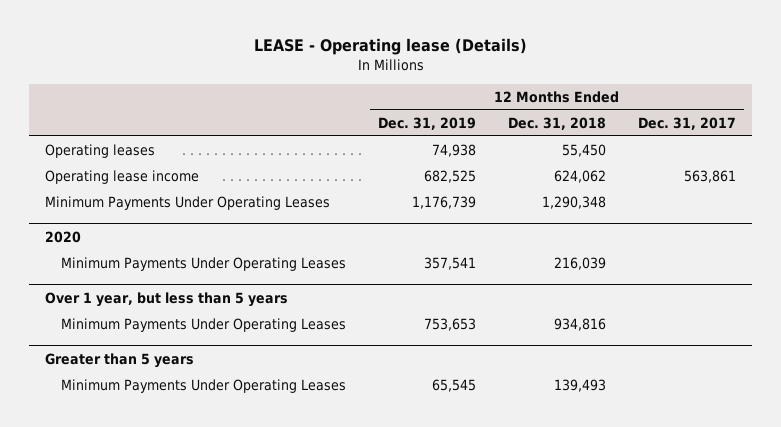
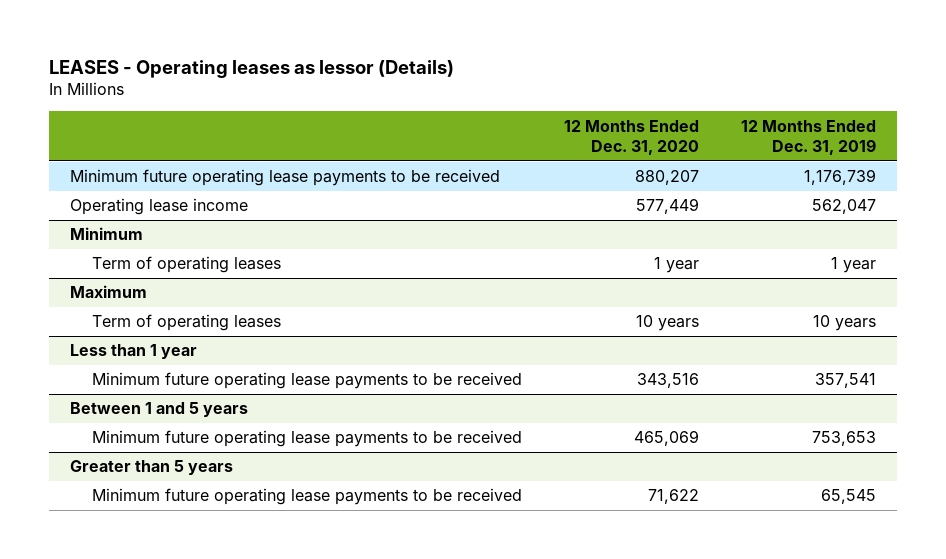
- LEASE - Operating lease (Details)
+ LEASES - Operating leases as lessor (Details)
- | 12 Months Ended Dec. 31, 2019 | 12 Months Ended Dec. 31, 2018 | 12 Months Ended Dec. 31, 2017
+ | 12 Months Ended Dec. 31, 2020 | 12 Months Ended Dec. 31, 2019
- Operating leases | 74,938 | 55,450 |
- Operating lease income | 682,525 | 624,062 | 563,861
- Minimum Payments Under Operating Leases | 1,176,739 | 1,290,348 |
- 2020
- Minimum Payments Under Operating Leases | 357,541 | 216,039 |
- Over 1 year, but less than 5 years
- Minimum Payments Under Operating Leases | 753,653 | 934,816 |
+ Minimum future operating lease payments to be received | 880,207 | 1,176,739
+ Operating lease income | 577,449 | 562,047
+ Minimum
+ Term of operating leases | 1 year | 1 year
+ Maximum
+ Term of operating leases | 10 years | 10 years
+ Less than 1 year
+ Minimum future operating lease payments to be received | 343,516 | 357,541
+ Between 1 and 5 years
+ Minimum future operating lease payments to be received | 465,069 | 753,653
@ Greater than 5 years
- Minimum Payments Under Operating Leases | 65,545 | 139,493 |
+ Minimum future operating lease payments to be received | 71,622 | 65,545

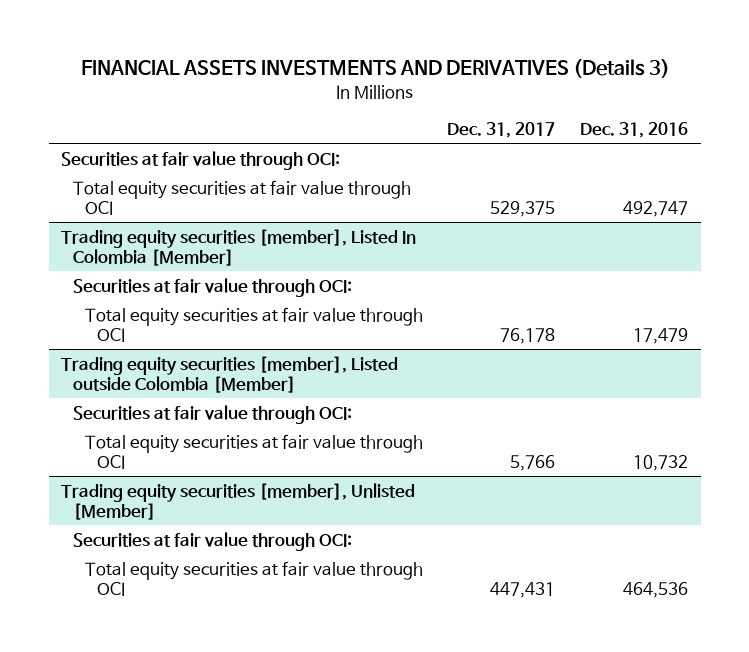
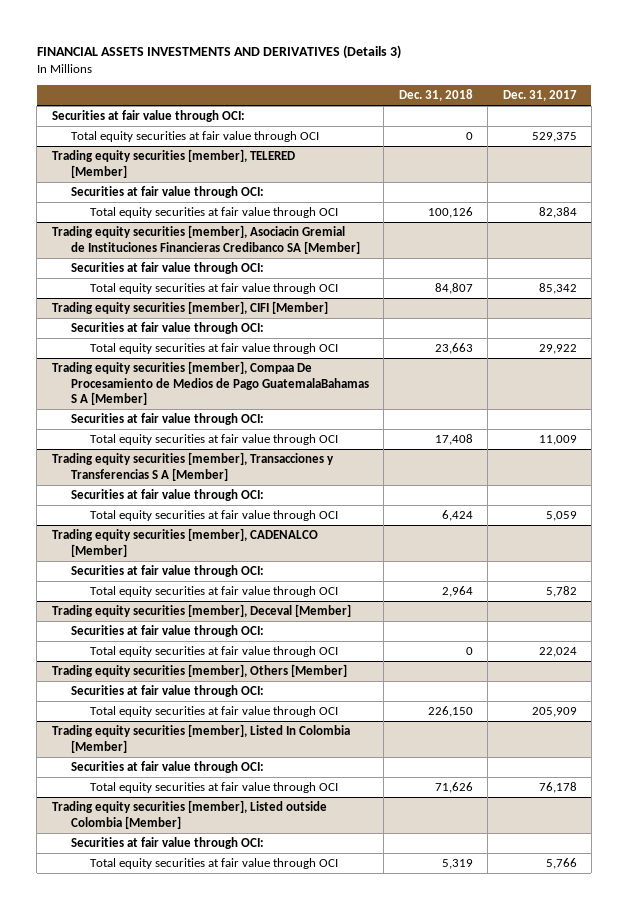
- | Dec. 31, 2017 | Dec. 31, 2016
+ | Dec. 31, 2018 | Dec. 31, 2017
+ Trading equity securities [member], TELERED [Member]
+ Securities at fair value through OCI:
+ Total equity securities at fair value through OCI | 100,126 | 82,384
+ Trading equity securities [member], Asociacin Gremial de Instituciones Financieras Credibanco SA [Member]
+ Securities at fair value through OCI:
+ Total equity securities at fair value through OCI | 84,807 | 85,342
+ Trading equity securities [member], CIFI [Member]
+ Securities at fair value through OCI:
+ Total equity securities at fair value through OCI | 23,663 | 29,922
+ Trading equity securities [member], Compaa De Procesamiento de Medios de Pago GuatemalaBahamas S A [Member]
+ Securities at fair value through OCI:
+ Total equity securities at fair value through OCI | 17,408 | 11,009
+ Trading equity securities [member], Transacciones y Transferencias S A [Member]
+ Securities at fair value through OCI:
+ Total equity securities at fair value through OCI | 6,424 | 5,059
+ Trading equity securities [member], CADENALCO [Member]
+ Securities at fair value through OCI:
+ Total equity securities at fair value through OCI | 2,964 | 5,782
+ Trading equity securities [member], Deceval [Member]
+ Securities at fair value through OCI:
+ Total equity securities at fair value through OCI | 0 | 22,024
+ Trading equity securities [member], Others [Member]
+ Securities at fair value through OCI:
+ Total equity securities at fair value through OCI | 226,150 | 205,909
- Trading equity securities [member], Unlisted [Member]
- Securities at fair value through OCI:
- Total equity securities at fair value through OCI | 447,431 | 464,536

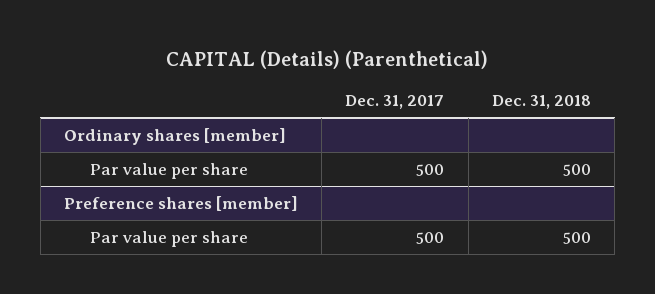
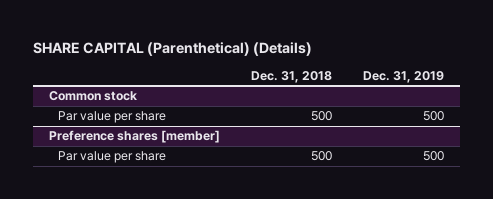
- CAPITAL (Details) (Parenthetical)
+ SHARE CAPITAL (Parenthetical) (Details)
- | Dec. 31, 2017 | Dec. 31, 2018
+ | Dec. 31, 2018 | Dec. 31, 2019
- Ordinary shares [member]
+ Common stock

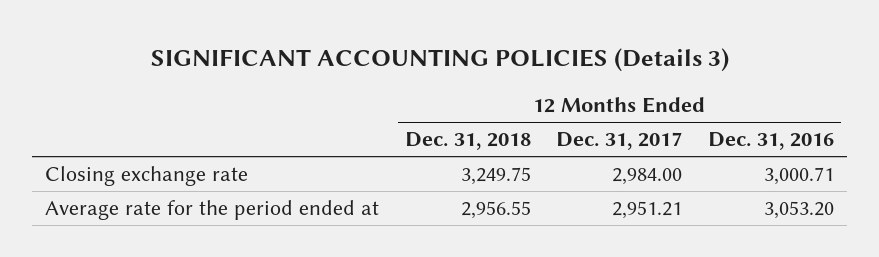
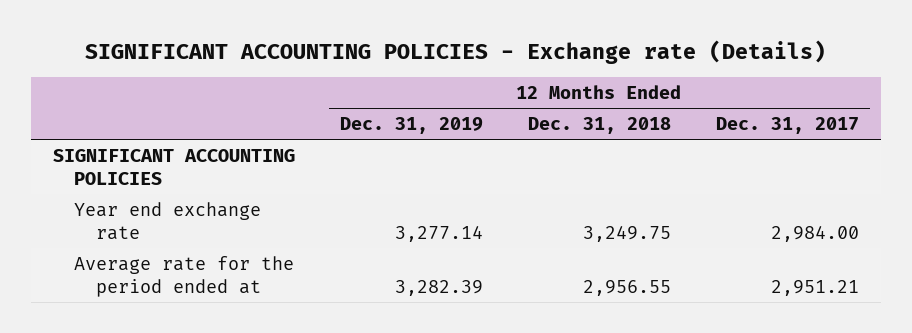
- SIGNIFICANT ACCOUNTING POLICIES (Details 3)
+ SIGNIFICANT ACCOUNTING POLICIES - Exchange rate (Details)
- | 12 Months Ended Dec. 31, 2018 | 12 Months Ended Dec. 31, 2017 | 12 Months Ended Dec. 31, 2016
+ | 12 Months Ended Dec. 31, 2019 | 12 Months Ended Dec. 31, 2018 | 12 Months Ended Dec. 31, 2017
- Closing exchange rate | 3,249.75 | 2,984.00 | 3,000.71
+ SIGNIFICANT ACCOUNTING POLICIES
+ Year end exchange rate | 3,277.14 | 3,249.75 | 2,984.00

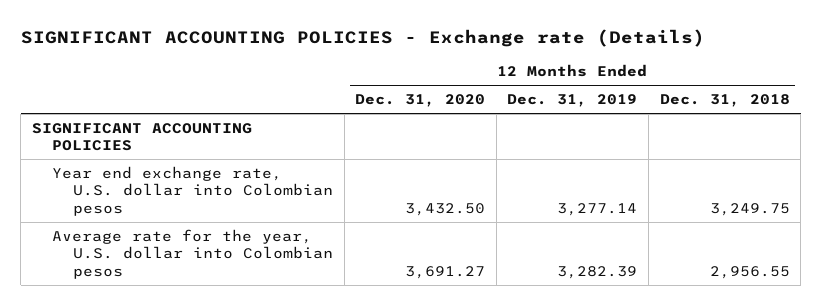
- | 12 Months Ended Dec. 31, 2019 | 12 Months Ended Dec. 31, 2018 | 12 Months Ended Dec. 31, 2017
+ | 12 Months Ended Dec. 31, 2020 | 12 Months Ended Dec. 31, 2019 | 12 Months Ended Dec. 31, 2018
- Year end exchange rate | 3,277.14 | 3,249.75 | 2,984.00
- Average rate for the period ended at | 3,282.39 | 2,956.55 | 2,951.21
+ Year end exchange rate, U.S. dollar into Colombian pesos | 3,432.50 | 3,277.14 | 3,249.75
+ Average rate for the year, U.S. dollar into Colombian pesos | 3,691.27 | 3,282.39 | 2,956.55

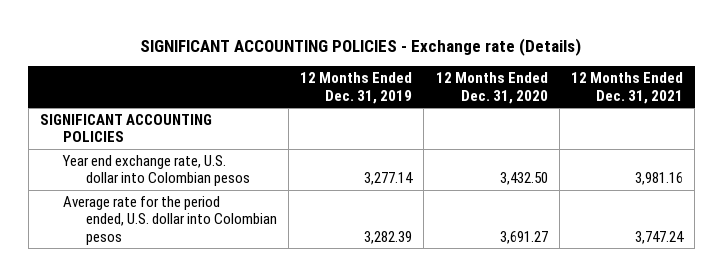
- | 12 Months Ended Dec. 31, 2020 | 12 Months Ended Dec. 31, 2019 | 12 Months Ended Dec. 31, 2018
+ | 12 Months Ended Dec. 31, 2019 | 12 Months Ended Dec. 31, 2020 | 12 Months Ended Dec. 31, 2021
- Average rate for the year, U.S. dollar into Colombian pesos | 3,691.27 | 3,282.39 | 2,956.55
+ Average rate for the period ended, U.S. dollar into Colombian pesos | 3,282.39 | 3,691.27 | 3,747.24

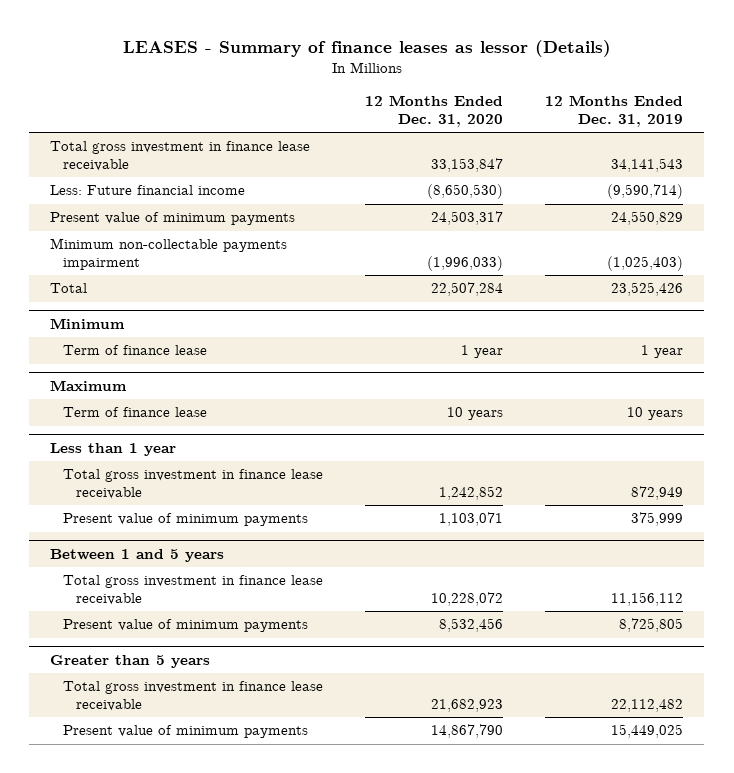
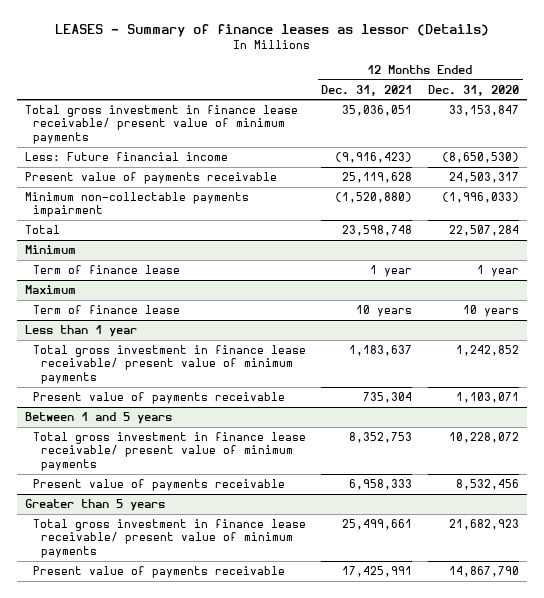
- | 12 Months Ended Dec. 31, 2020 | 12 Months Ended Dec. 31, 2019
+ | 12 Months Ended Dec. 31, 2021 | 12 Months Ended Dec. 31, 2020
- Total gross investment in finance lease receivable | 33,153,847 | 34,141,543
+ Total gross investment in finance lease receivable/ present value of minimum payments | 35,036,051 | 33,153,847
- Present value of minimum payments | 24,503,317 | 24,550,829
+ Present value of payments receivable | 25,119,628 | 24,503,317
@ Less than 1 year
- Total gross investment in finance lease receivable | 1,242,852 | 872,949
- Present value of minimum payments | 1,103,071 | 375,999
+ Total gross investment in finance lease receivable/ present value of minimum payments | 1,183,637 | 1,242,852
+ Present value of payments receivable | 735,304 | 1,103,071
@ Between 1 and 5 years
- Total gross investment in finance lease receivable | 10,228,072 | 11,156,112
- Present value of minimum payments | 8,532,456 | 8,725,805
+ Total gross investment in finance lease receivable/ present value of minimum payments | 8,352,753 | 10,228,072
+ Present value of payments receivable | 6,958,333 | 8,532,456
@ Greater than 5 years
- Total gross investment in finance lease receivable | 21,682,923 | 22,112,482
- Present value of minimum payments | 14,867,790 | 15,449,025
+ Total gross investment in finance lease receivable/ present value of minimum payments | 25,499,661 | 21,682,923
+ Present value of payments receivable | 17,425,991 | 14,867,790

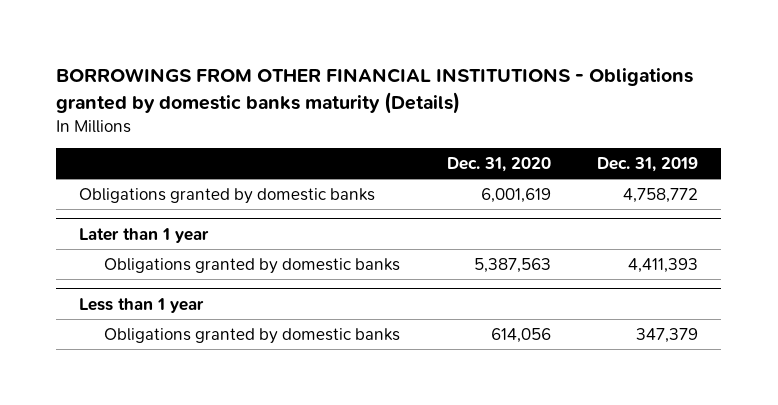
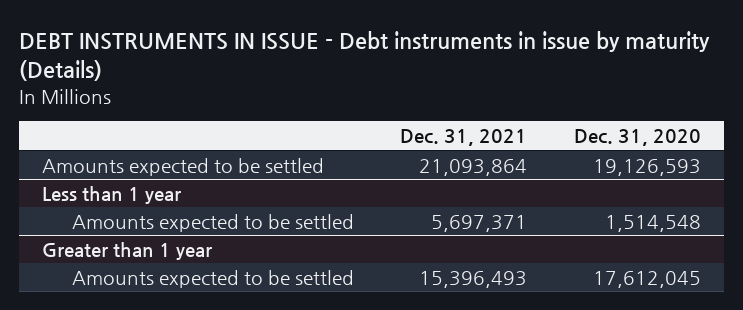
- BORROWINGS FROM OTHER FINANCIAL INSTITUTIONS - Obligations granted by domestic banks maturity (Details)
+ DEBT INSTRUMENTS IN ISSUE - Debt instruments in issue by maturity (Details)
- | Dec. 31, 2020 | Dec. 31, 2019
+ | Dec. 31, 2021 | Dec. 31, 2020
- Obligations granted by domestic banks | 6,001,619 | 4,758,772
- Later than 1 year
- Obligations granted by domestic banks | 5,387,563 | 4,411,393
+ Amounts expected to be settled | 21,093,864 | 19,126,593
@ Less than 1 year
- Obligations granted by domestic banks | 614,056 | 347,379
+ Amounts expected to be settled | 5,697,371 | 1,514,548
+ Greater than 1 year
+ Amounts expected to be settled | 15,396,493 | 17,612,045

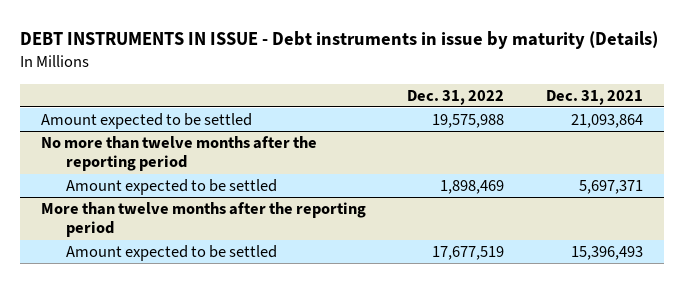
- | Dec. 31, 2021 | Dec. 31, 2020
+ | Dec. 31, 2022 | Dec. 31, 2021
- Amounts expected to be settled | 21,093,864 | 19,126,593
- Less than 1 year
- Amounts expected to be settled | 5,697,371 | 1,514,548
- Greater than 1 year
- Amounts expected to be settled | 15,396,493 | 17,612,045
+ Amount expected to be settled | 19,575,988 | 21,093,864
+ No more than twelve months after the reporting period
+ Amount expected to be settled | 1,898,469 | 5,697,371
+ More than twelve months after the reporting period
+ Amount expected to be settled | 17,677,519 | 15,396,493

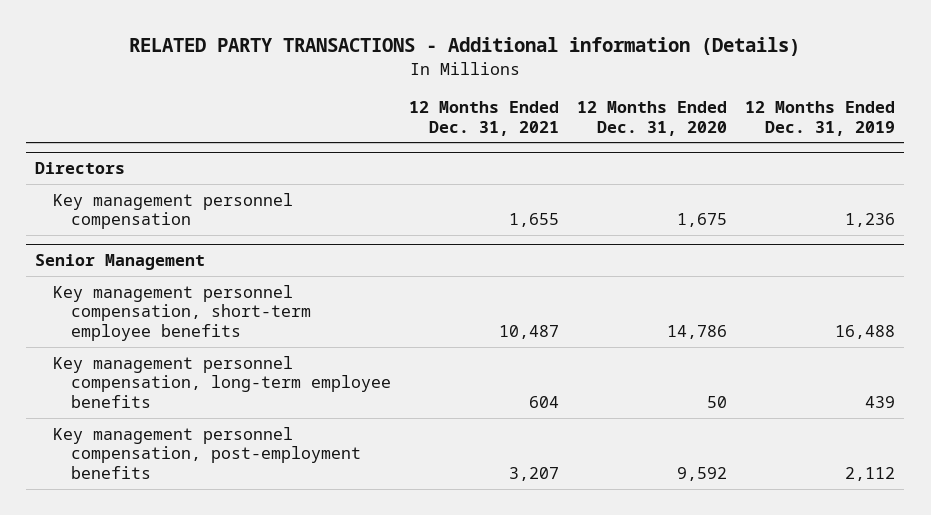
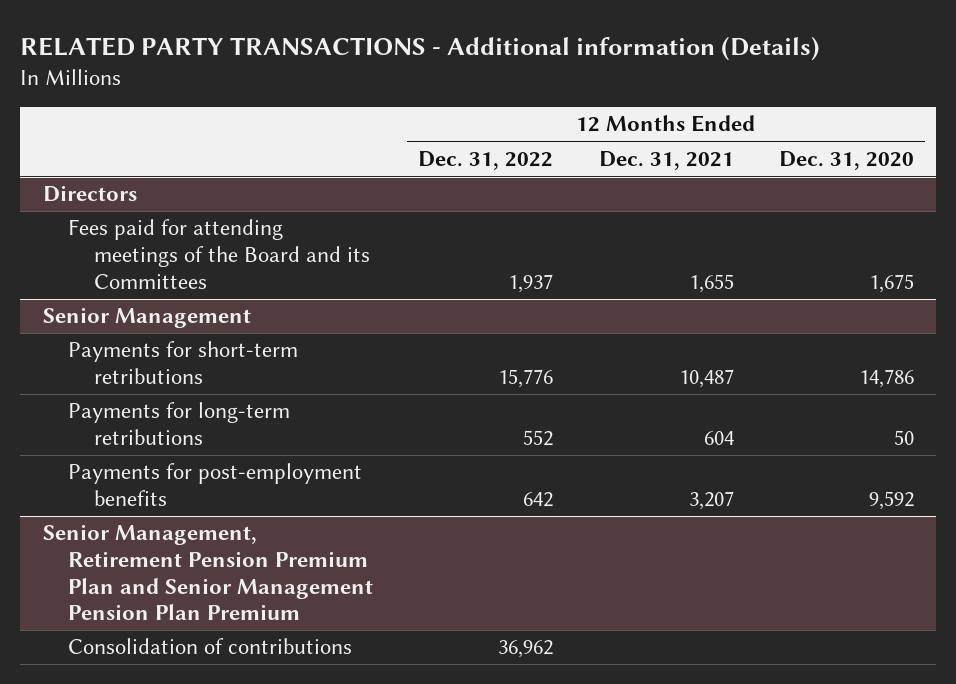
- | 12 Months Ended Dec. 31, 2021 | 12 Months Ended Dec. 31, 2020 | 12 Months Ended Dec. 31, 2019
+ | 12 Months Ended Dec. 31, 2022 | 12 Months Ended Dec. 31, 2021 | 12 Months Ended Dec. 31, 2020
@ Directors
- Key management personnel compensation | 1,655 | 1,675 | 1,236
+ Fees paid for attending meetings of the Board and its Committees | 1,937 | 1,655 | 1,675
@ Senior Management
- Key management personnel compensation, short-term employee benefits | 10,487 | 14,786 | 16,488
- Key management personnel compensation, long-term employee benefits | 604 | 50 | 439
- Key management personnel compensation, post-employment benefits | 3,207 | 9,592 | 2,112
+ Payments for short-term retributions | 15,776 | 10,487 | 14,786
+ Payments for long-term retributions | 552 | 604 | 50
+ Payments for post-employment benefits | 642 | 3,207 | 9,592
+ Senior Management, Retirement Pension Premium Plan and Senior Management Pension Plan Premium
+ Consolidation of contributions | 36,962 | |

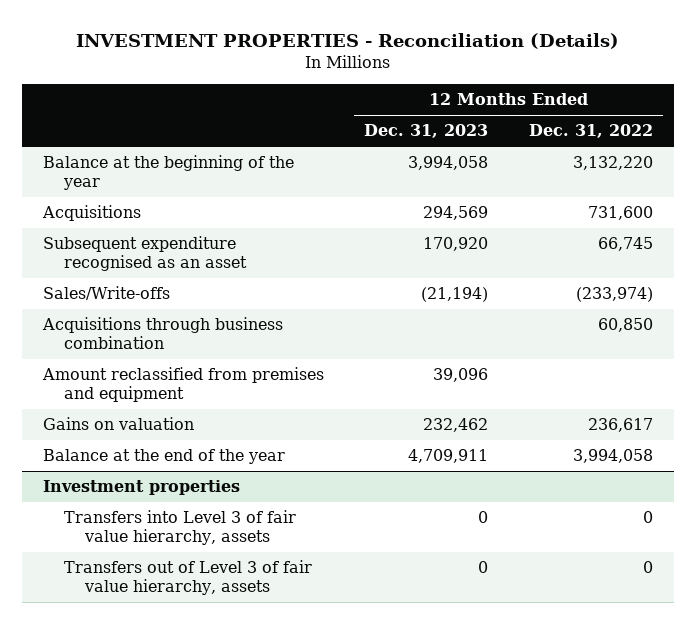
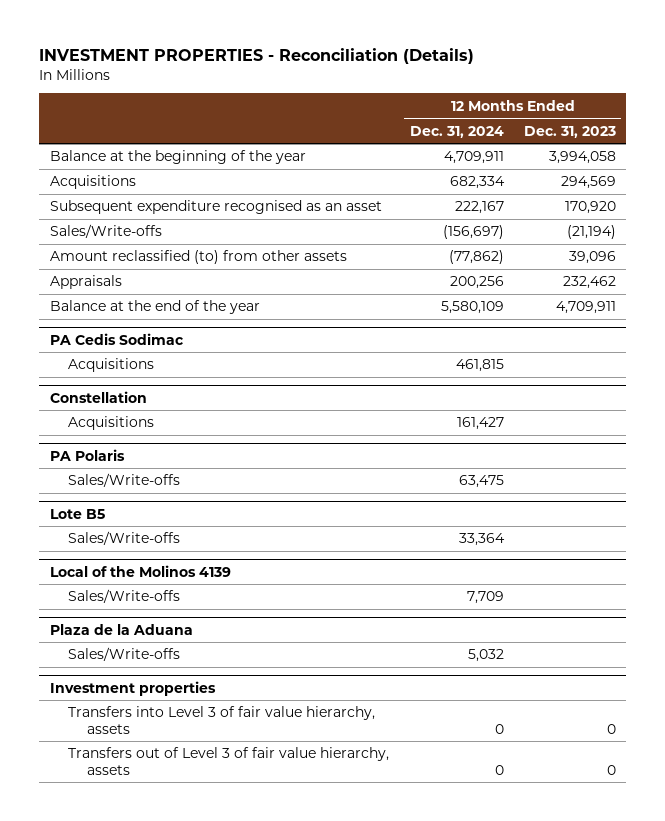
- | 12 Months Ended Dec. 31, 2023 | 12 Months Ended Dec. 31, 2022
+ | 12 Months Ended Dec. 31, 2024 | 12 Months Ended Dec. 31, 2023
- Acquisitions through business combination | | 60,850
- Amount reclassified from premises and equipment | 39,096 |
- Gains on valuation | 232,462 | 236,617
+ Amount reclassified (to) from other assets | (77,862) | 39,096
+ Appraisals | 200,256 | 232,462
+ PA Cedis Sodimac
+ Acquisitions | 461,815 |
+ Constellation
+ Acquisitions | 161,427 |
+ PA Polaris
+ Sales/Write-offs | 63,475 |
+ Lote B5
+ Sales/Write-offs | 33,364 |
+ Local of the Molinos 4139
+ Sales/Write-offs | 7,709 |
+ Plaza de la Aduana
+ Sales/Write-offs | 5,032 |

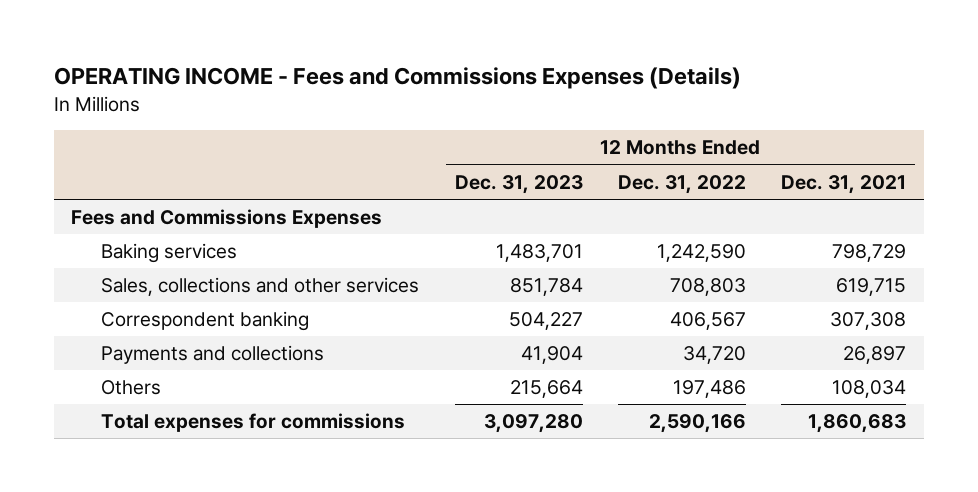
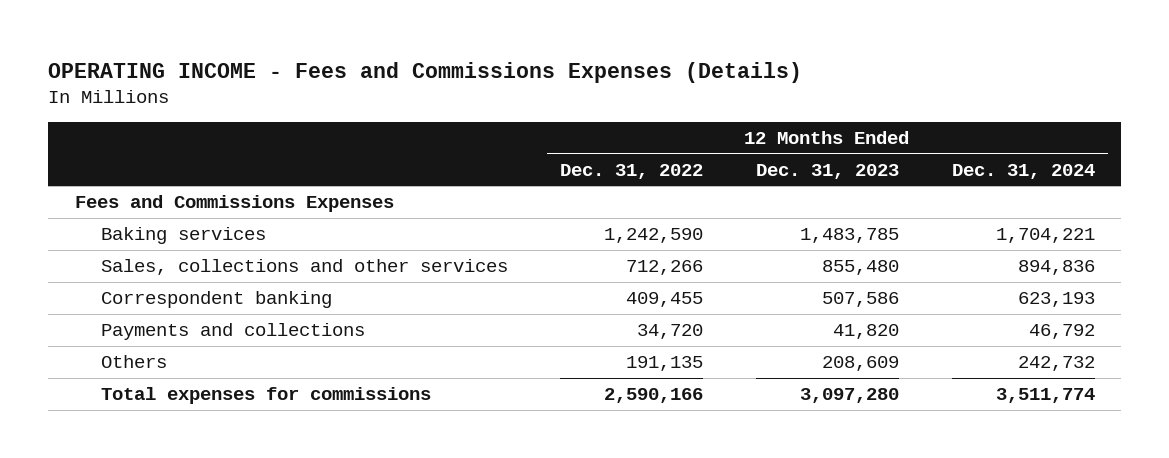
- | 12 Months Ended Dec. 31, 2023 | 12 Months Ended Dec. 31, 2022 | 12 Months Ended Dec. 31, 2021
+ | 12 Months Ended Dec. 31, 2022 | 12 Months Ended Dec. 31, 2023 | 12 Months Ended Dec. 31, 2024
- Baking services | 1,483,701 | 1,242,590 | 798,729
- Sales, collections and other services | 851,784 | 708,803 | 619,715
- Correspondent banking | 504,227 | 406,567 | 307,308
- Payments and collections | 41,904 | 34,720 | 26,897
- Others | 215,664 | 197,486 | 108,034
+ Baking services | 1,242,590 | 1,483,785 | 1,704,221
+ Sales, collections and other services | 712,266 | 855,480 | 894,836
+ Correspondent banking | 409,455 | 507,586 | 623,193
+ Payments and collections | 34,720 | 41,820 | 46,792
+ Others | 191,135 | 208,609 | 242,732

